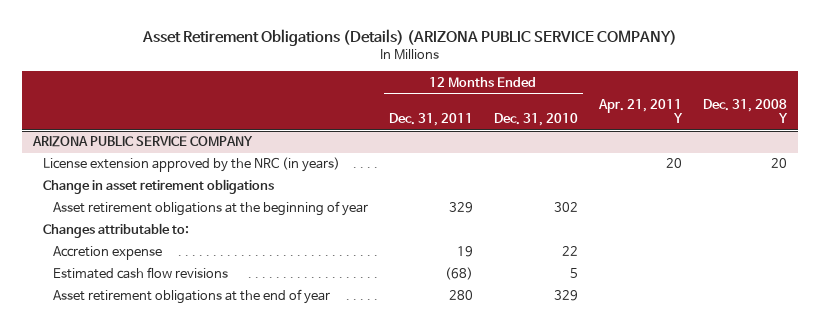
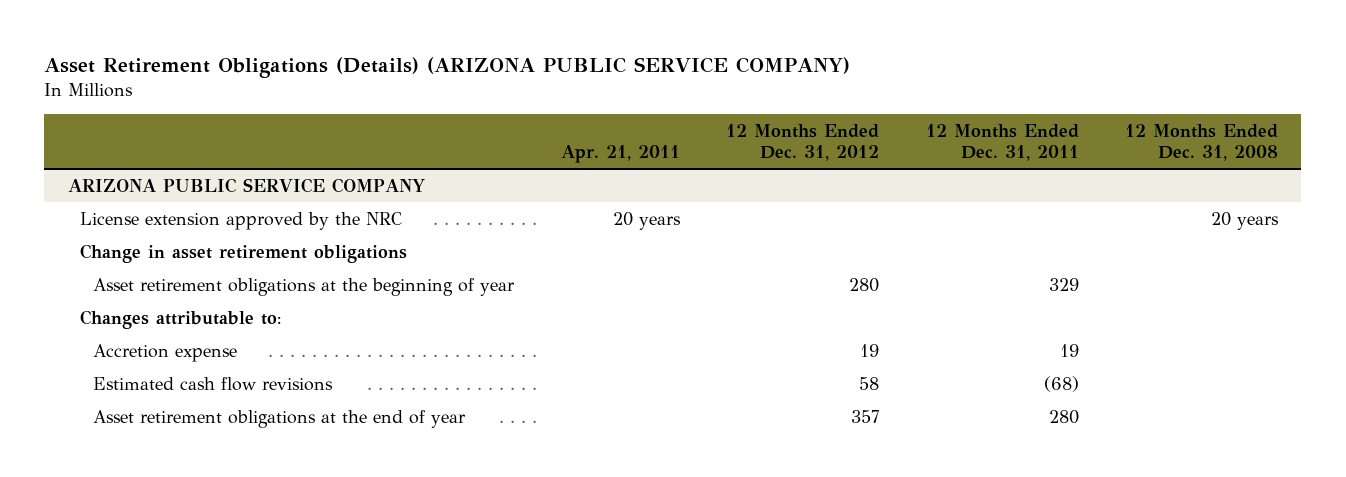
- | 12 Months Ended Dec. 31, 2011 | 12 Months Ended Dec. 31, 2010 | Apr. 21, 2011 Y | Dec. 31, 2008 Y
+ | Apr. 21, 2011 | 12 Months Ended Dec. 31, 2012 | 12 Months Ended Dec. 31, 2011 | 12 Months Ended Dec. 31, 2008
@ ARIZONA PUBLIC SERVICE COMPANY
- License extension approved by the NRC (in years) | | | 20 | 20
+ License extension approved by the NRC | 20 years | | | 20 years

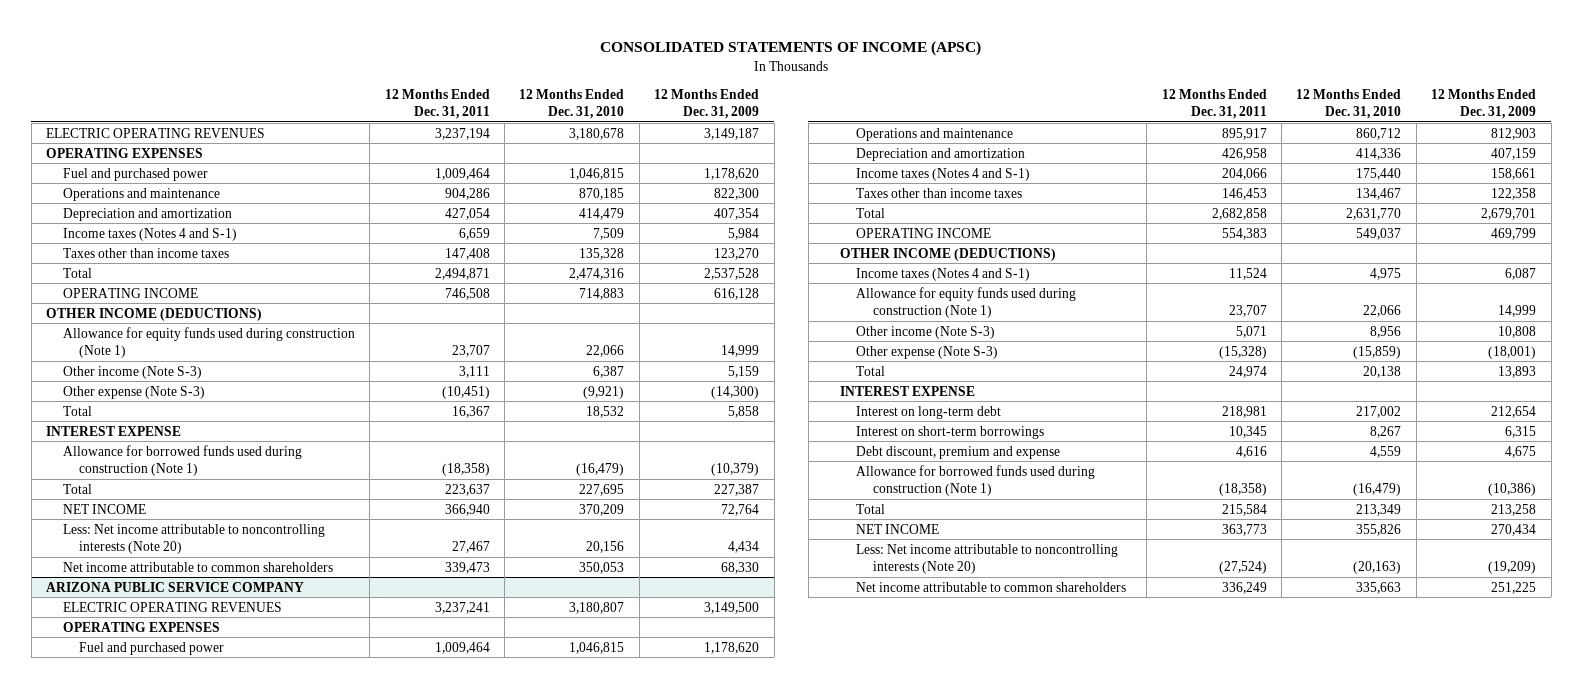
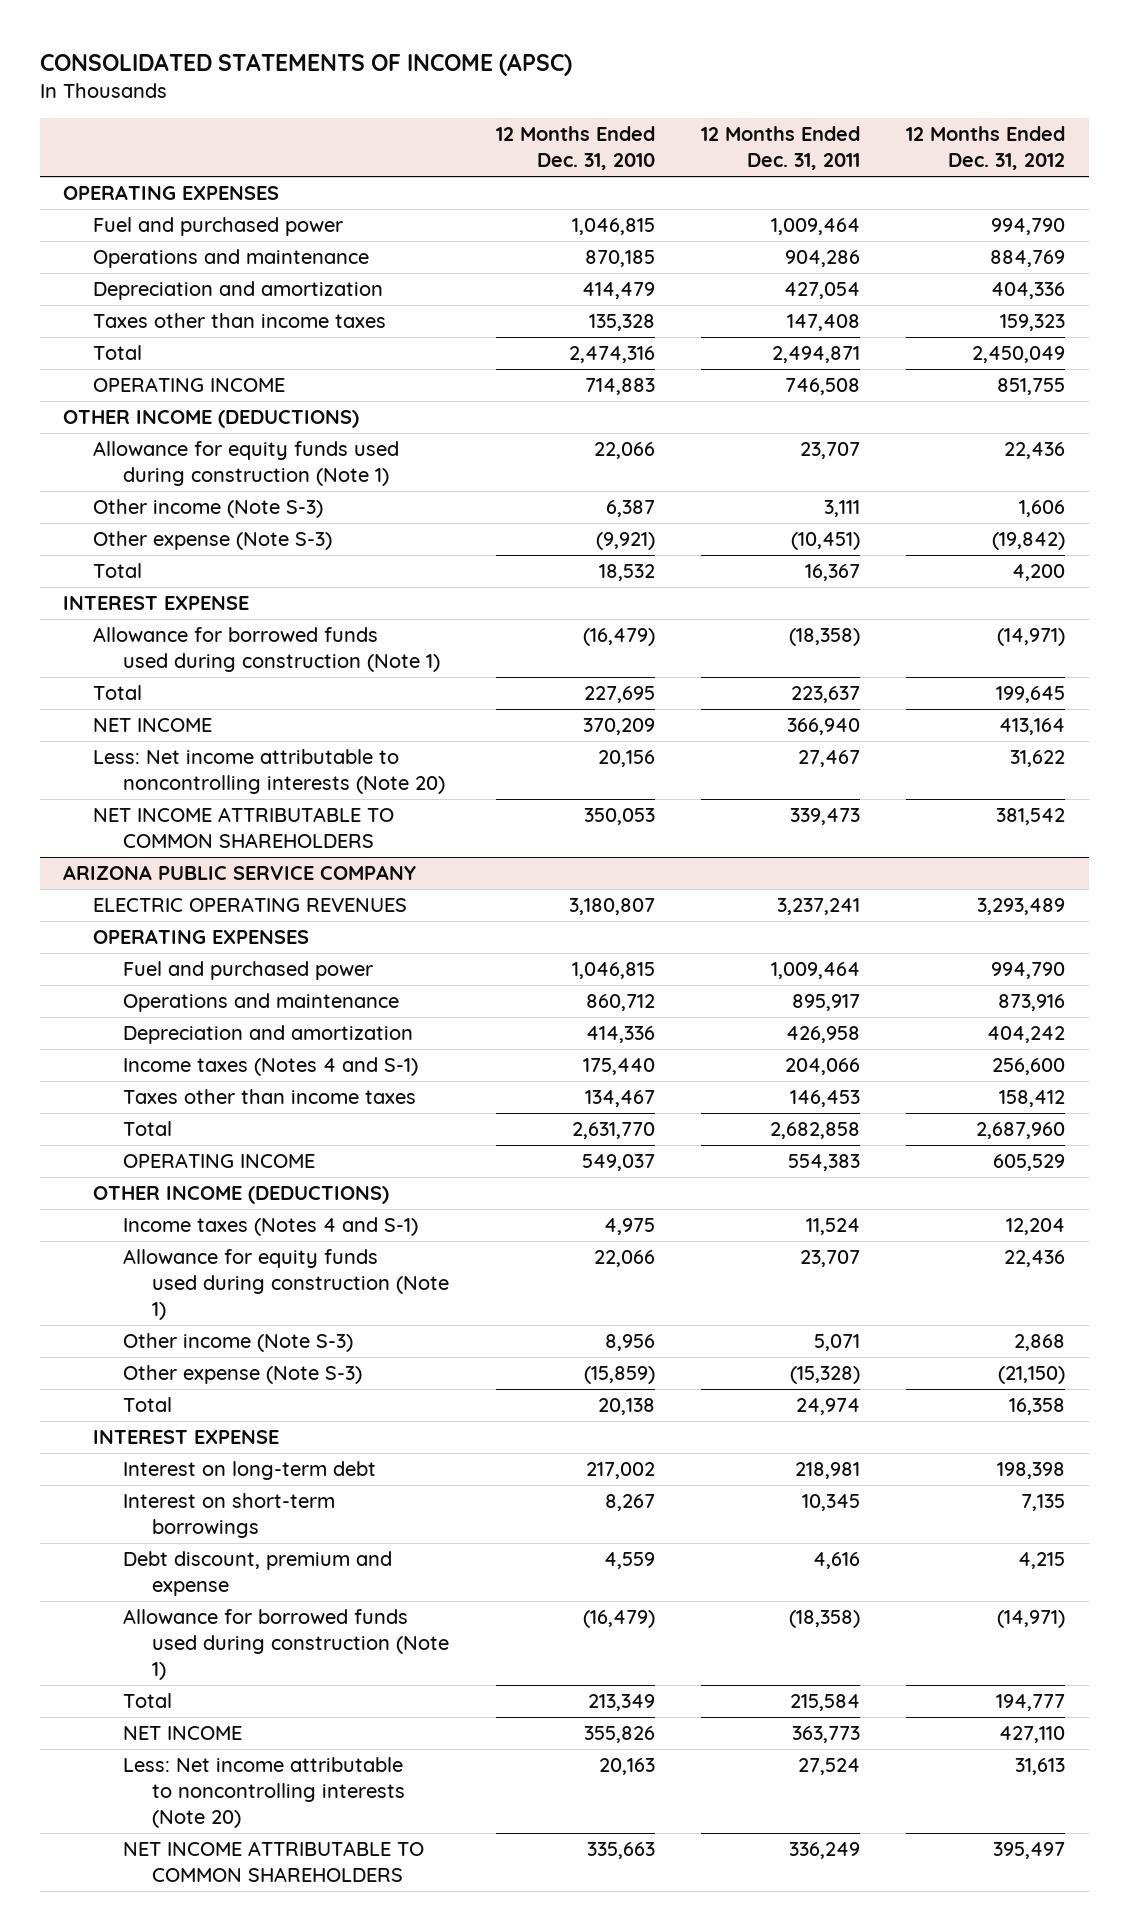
- | 12 Months Ended Dec. 31, 2011 | 12 Months Ended Dec. 31, 2010 | 12 Months Ended Dec. 31, 2009
+ | 12 Months Ended Dec. 31, 2010 | 12 Months Ended Dec. 31, 2011 | 12 Months Ended Dec. 31, 2012
- ELECTRIC OPERATING REVENUES | 3,237,194 | 3,180,678 | 3,149,187
- Income taxes (Notes 4 and S-1) | 6,659 | 7,509 | 5,984
- Net income attributable to common shareholders | 339,473 | 350,053 | 68,330
+ NET INCOME ATTRIBUTABLE TO COMMON SHAREHOLDERS | 350,053 | 339,473 | 381,542
@ ARIZONA PUBLIC SERVICE COMPANY
- Less: Net income attributable to noncontrolling interests (Note 20) | (27,524) | (20,163) | (19,209)
- Net income attributable to common shareholders | 336,249 | 335,663 | 251,225
+ Less: Net income attributable to noncontrolling interests (Note 20) | 20,163 | 27,524 | 31,613
+ NET INCOME ATTRIBUTABLE TO COMMON SHAREHOLDERS | 335,663 | 336,249 | 395,497

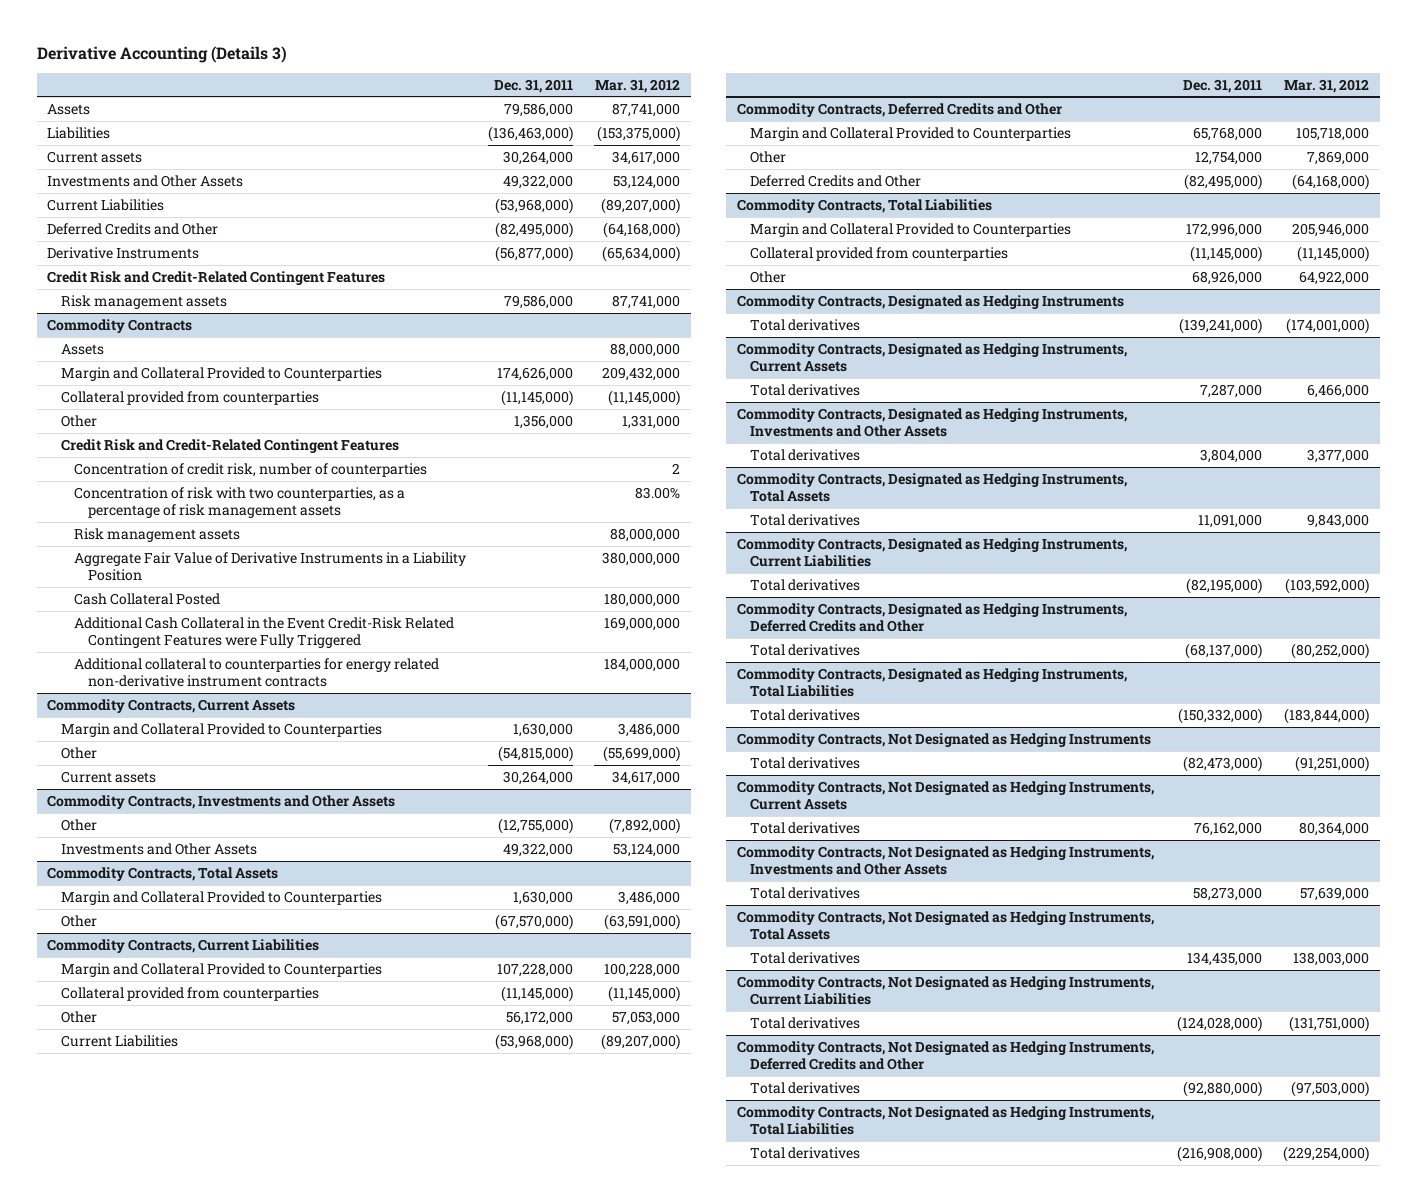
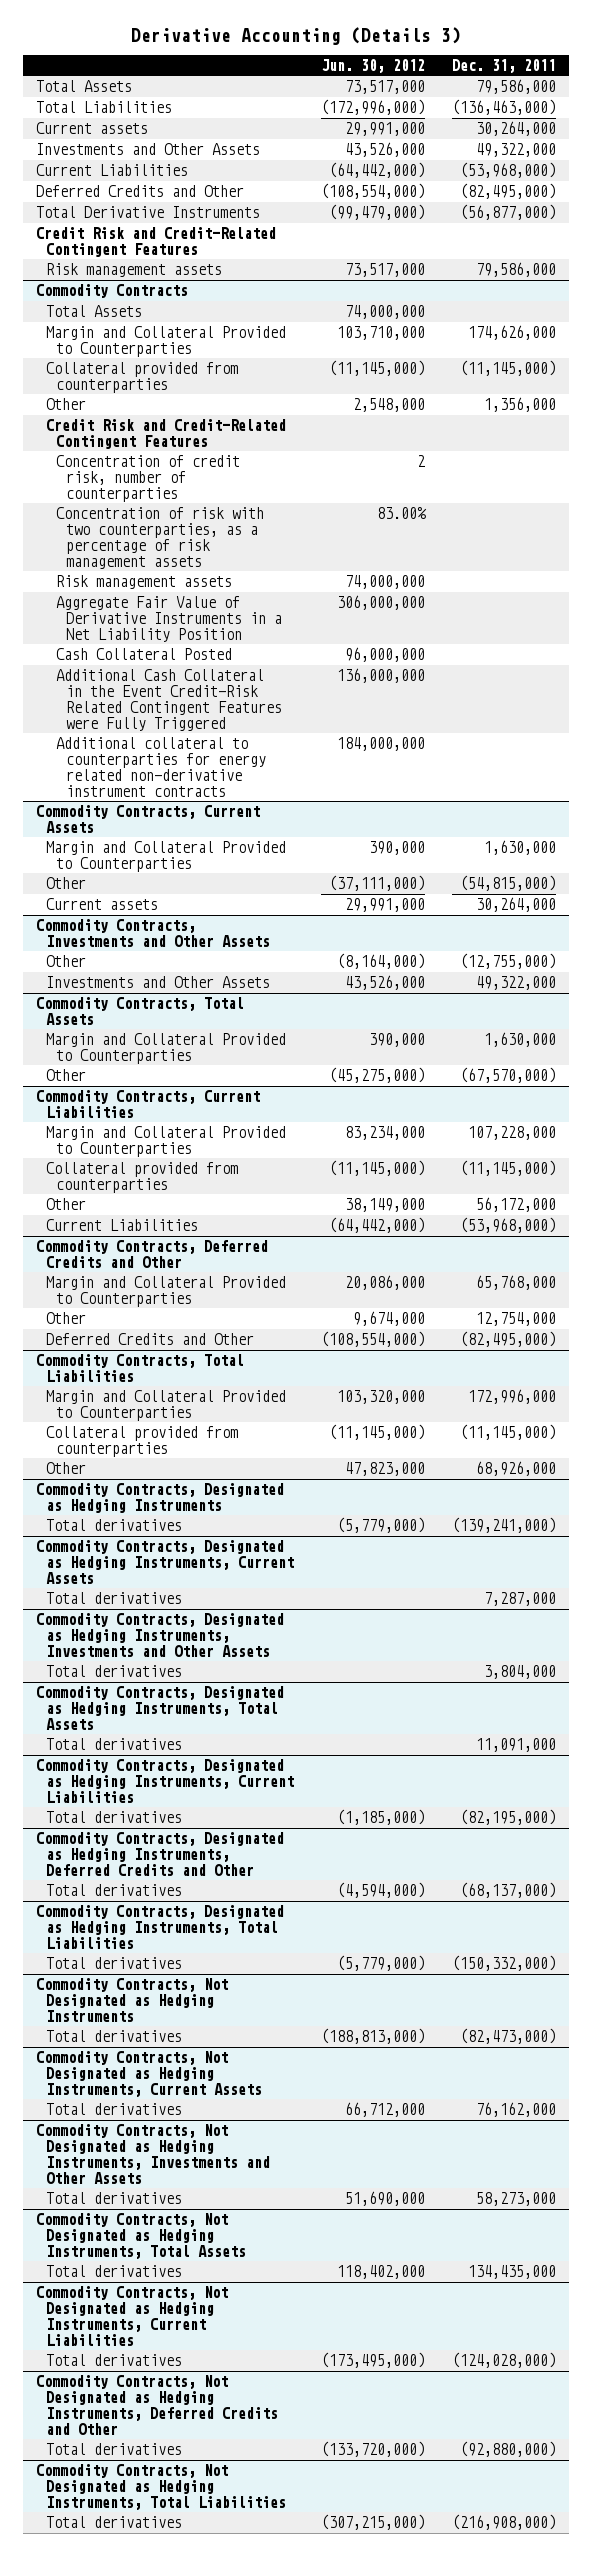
- | Dec. 31, 2011 | Mar. 31, 2012
+ | Jun. 30, 2012 | Dec. 31, 2011
- Assets | 79,586,000 | 87,741,000
- Liabilities | (136,463,000) | (153,375,000)
+ Total Assets | 73,517,000 | 79,586,000
+ Total Liabilities | (172,996,000) | (136,463,000)
- Derivative Instruments | (56,877,000) | (65,634,000)
+ Total Derivative Instruments | (99,479,000) | (56,877,000)
@ Commodity Contracts
- Assets | | 88,000,000
+ Total Assets | 74,000,000 |
- Aggregate Fair Value of Derivative Instruments in a Liability Position | | 380,000,000
+ Aggregate Fair Value of Derivative Instruments in a Net Liability Position | 306,000,000 |

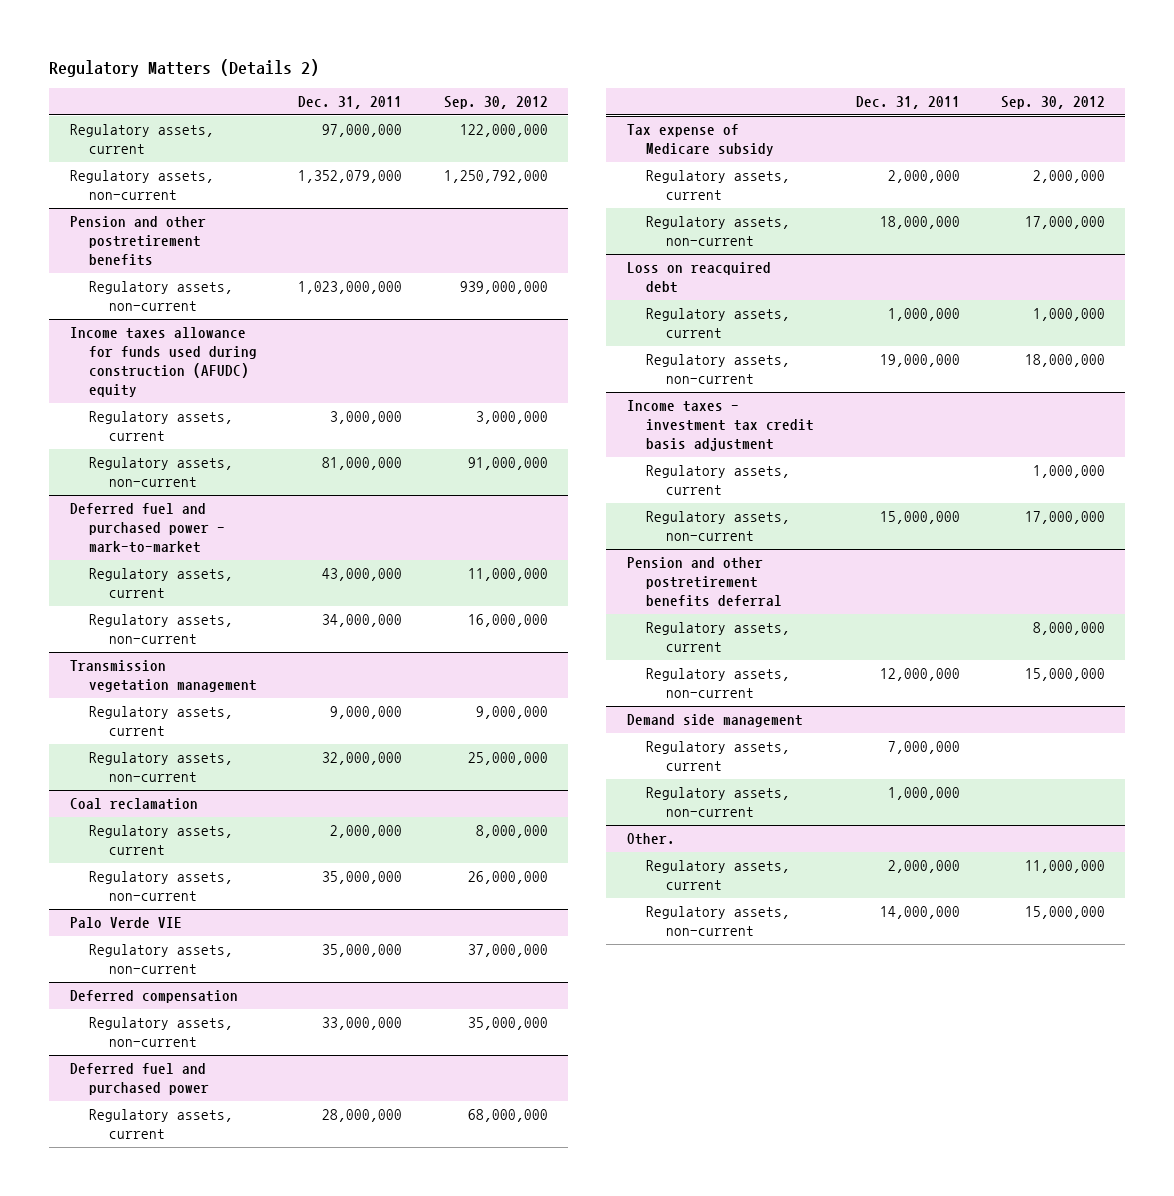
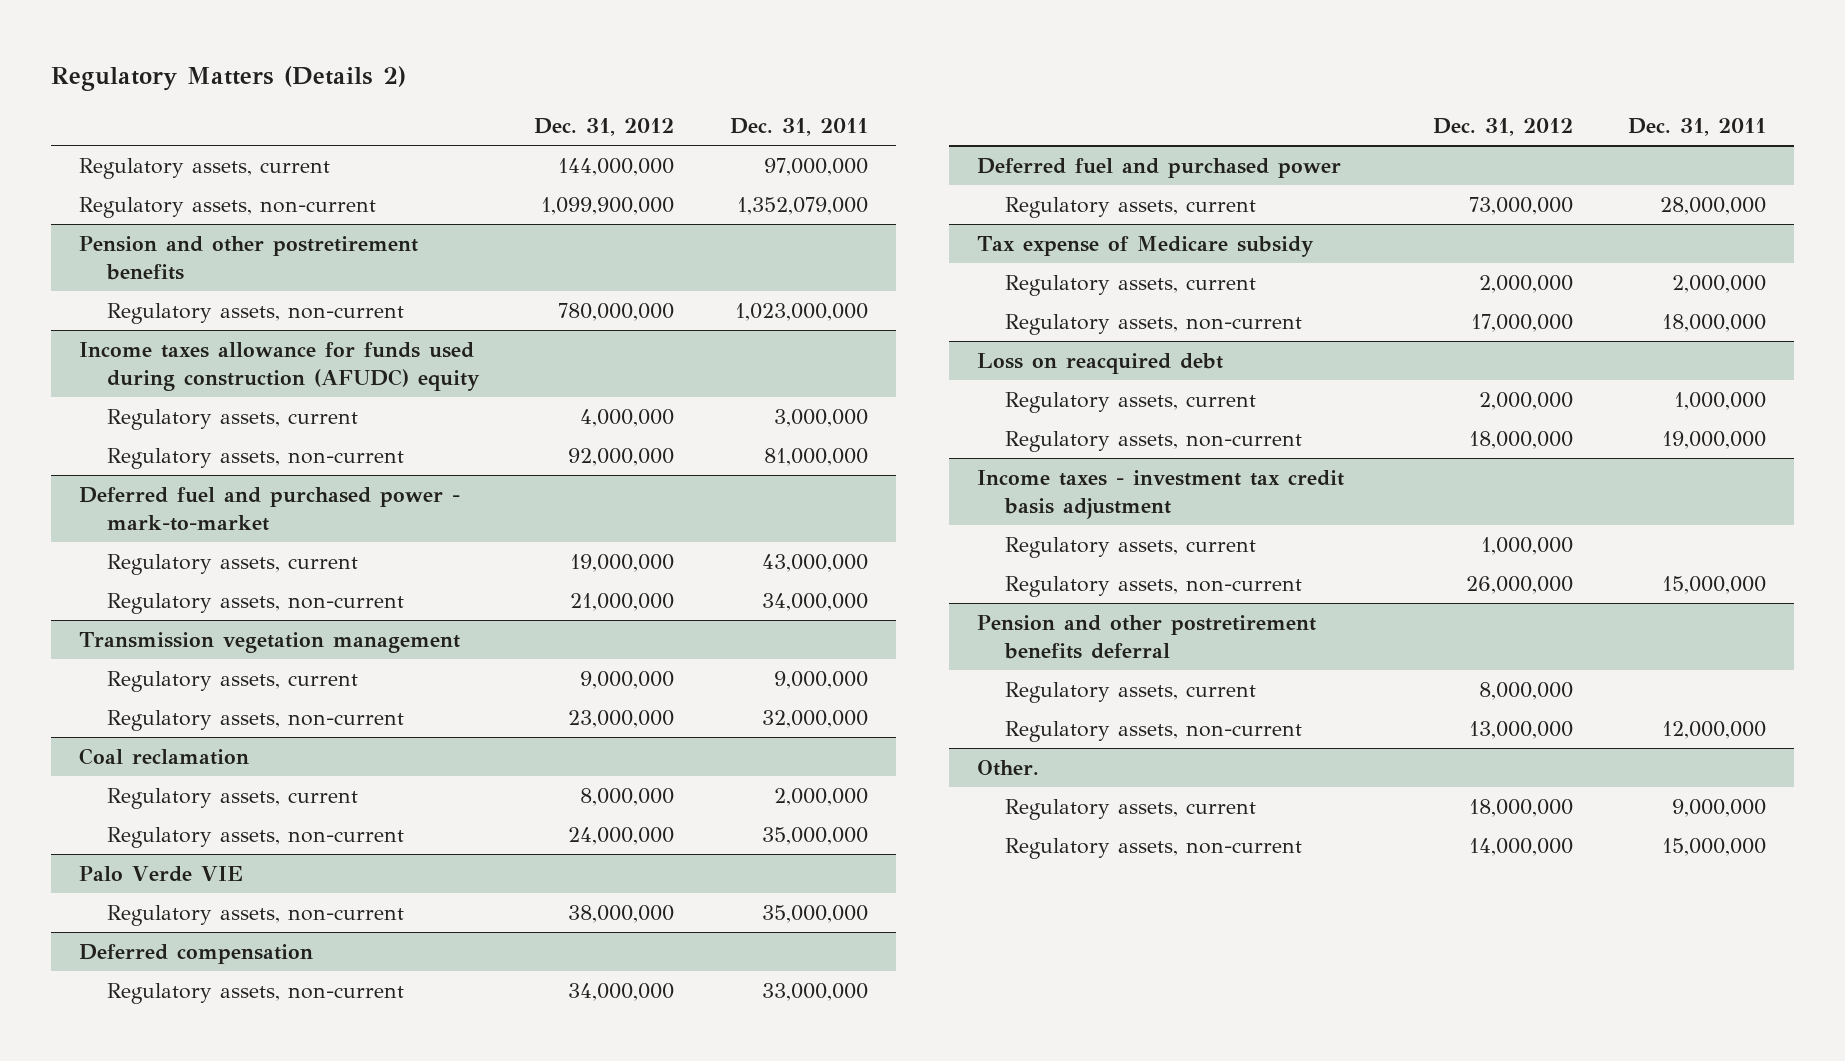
- | Dec. 31, 2011 | Sep. 30, 2012
+ | Dec. 31, 2012 | Dec. 31, 2011
- Demand side management
- Regulatory assets, current | 7,000,000 |
- Regulatory assets, non-current | 1,000,000 |
@ Other.
- Regulatory assets, current | 2,000,000 | 11,000,000
- Regulatory assets, non-current | 14,000,000 | 15,000,000
+ Regulatory assets, current | 18,000,000 | 9,000,000
+ Regulatory assets, non-current | 14,000,000 | 15,000,000

